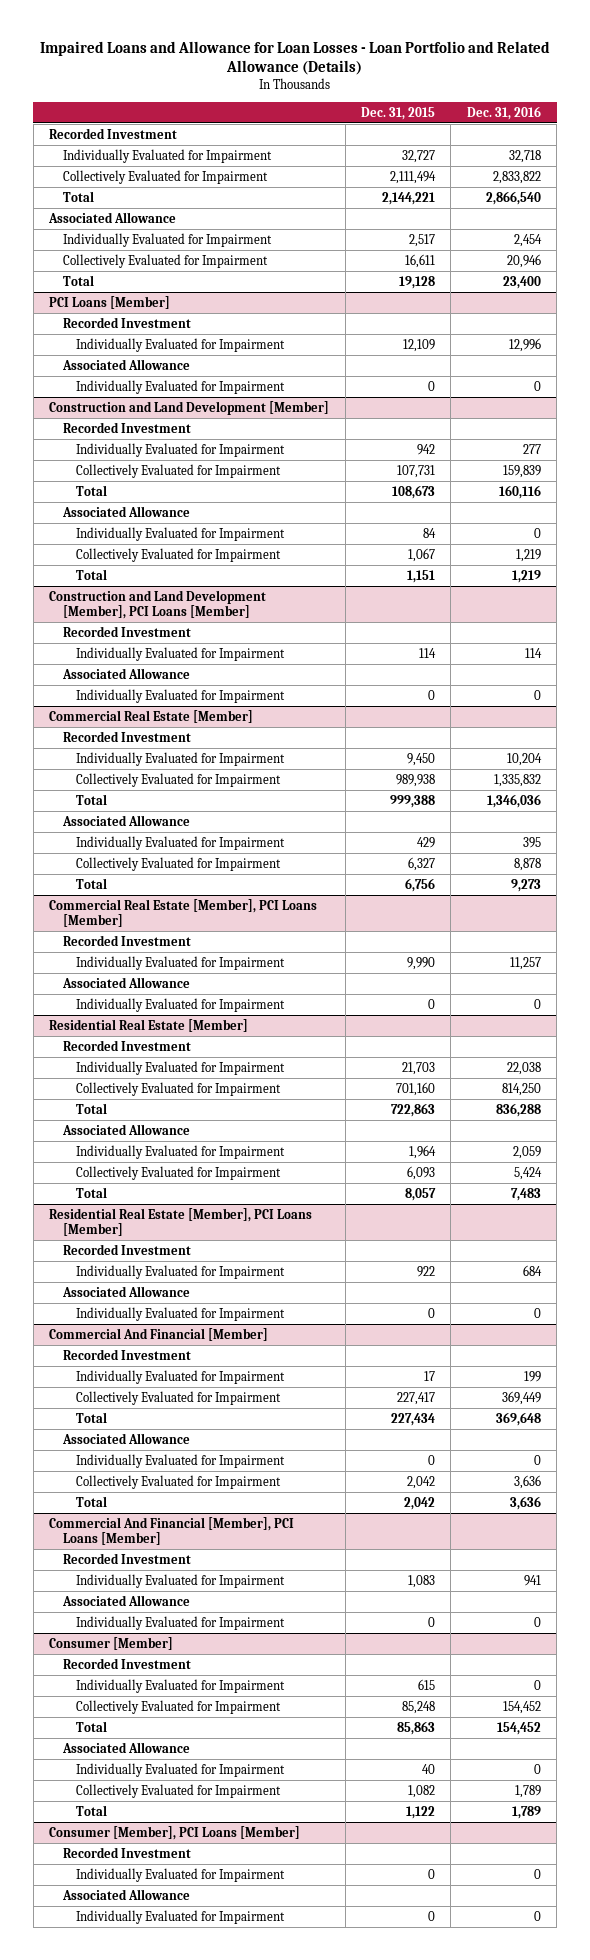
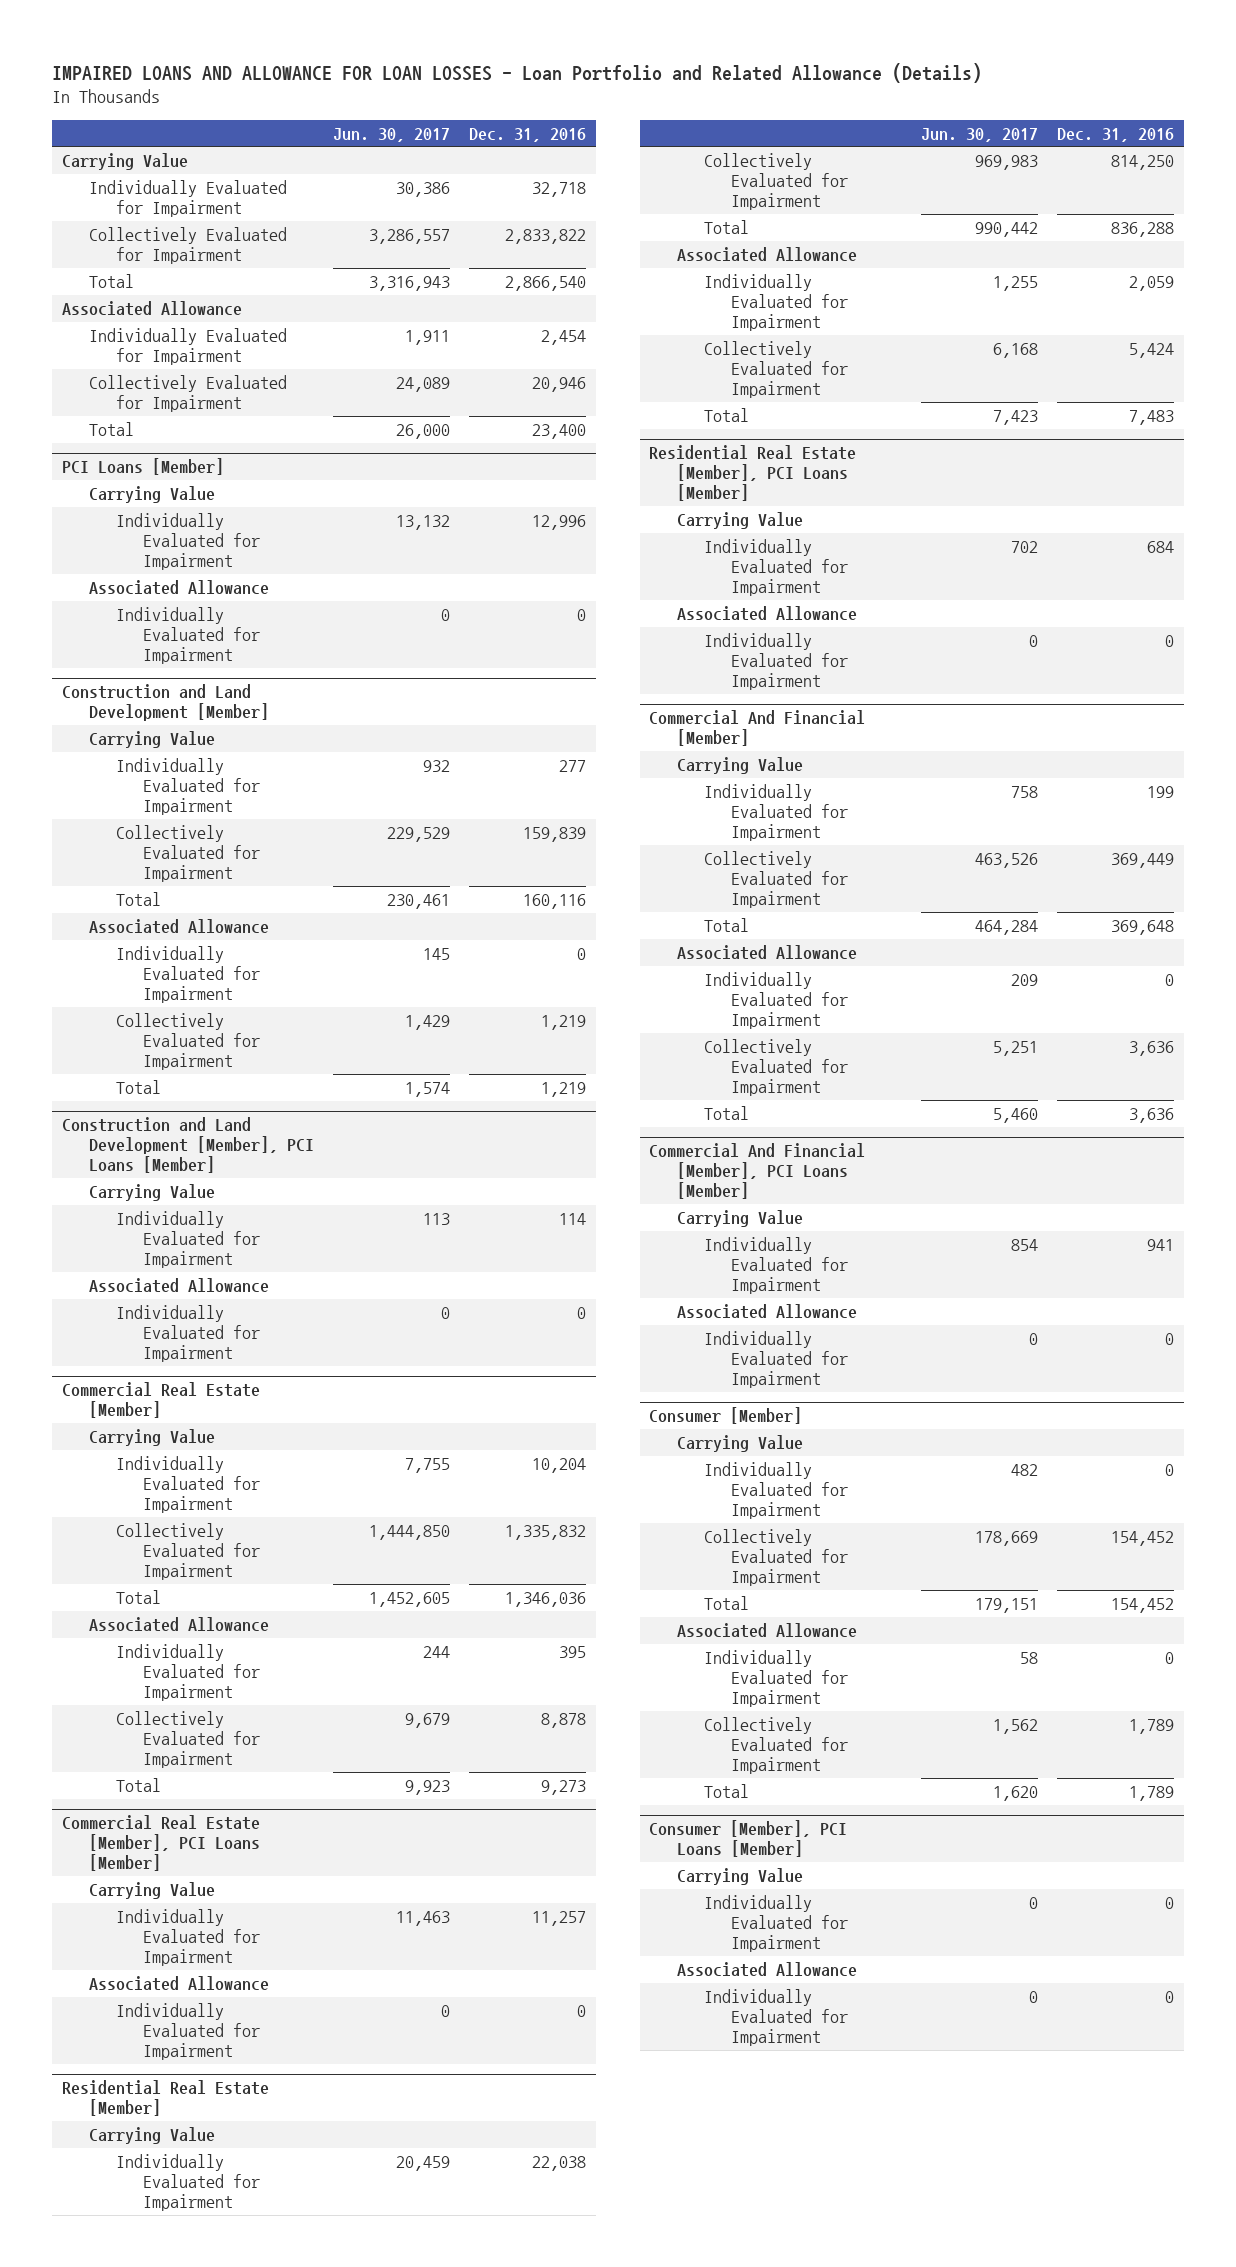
- Impaired Loans and Allowance for Loan Losses - Loan Portfolio and Related Allowance (Details)
+ IMPAIRED LOANS AND ALLOWANCE FOR LOAN LOSSES - Loan Portfolio and Related Allowance (Details)
- | Dec. 31, 2015 | Dec. 31, 2016
+ | Jun. 30, 2017 | Dec. 31, 2016
- Recorded Investment
+ Carrying Value
@ PCI Loans [Member]
- Recorded Investment
+ Carrying Value
@ Construction and Land Development [Member]
- Recorded Investment
+ Carrying Value
@ Construction and Land Development [Member], PCI Loans [Member]
- Recorded Investment
+ Carrying Value
@ Commercial Real Estate [Member]
- Recorded Investment
+ Carrying Value
@ Commercial Real Estate [Member], PCI Loans [Member]
- Recorded Investment
+ Carrying Value
@ Residential Real Estate [Member]
- Recorded Investment
+ Carrying Value
@ Residential Real Estate [Member], PCI Loans [Member]
- Recorded Investment
+ Carrying Value
@ Commercial And Financial [Member]
- Recorded Investment
+ Carrying Value
@ Commercial And Financial [Member], PCI Loans [Member]
- Recorded Investment
+ Carrying Value
@ Consumer [Member]
- Recorded Investment
+ Carrying Value
@ Consumer [Member], PCI Loans [Member]
- Recorded Investment
+ Carrying Value

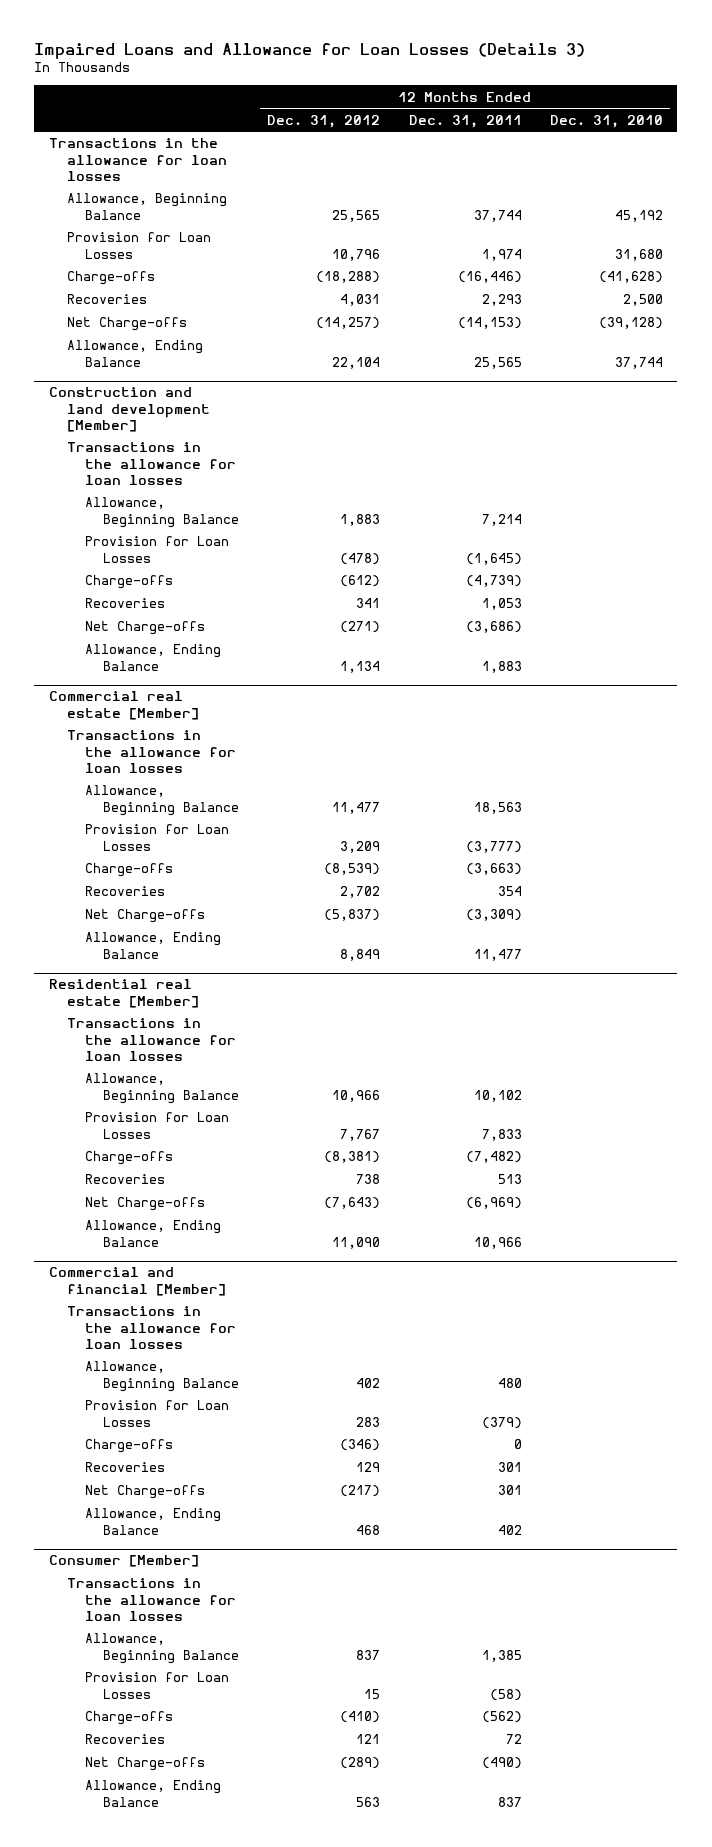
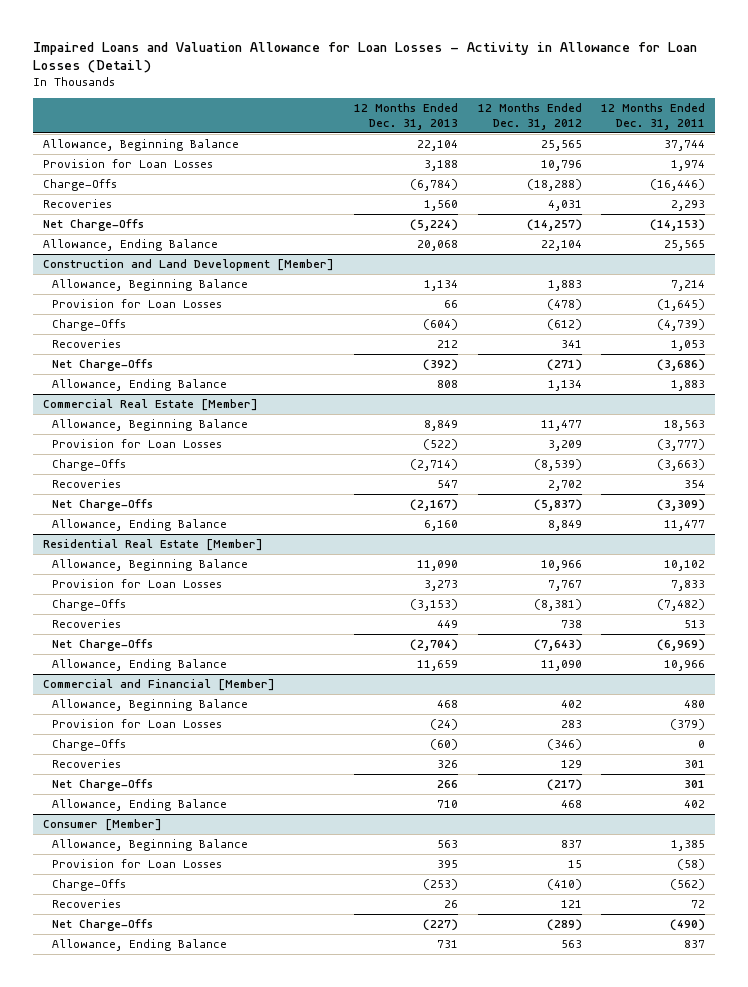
- Impaired Loans and Allowance for Loan Losses (Details 3)
+ Impaired Loans and Valuation Allowance for Loan Losses - Activity in Allowance for Loan Losses (Detail)
- | 12 Months Ended Dec. 31, 2012 | 12 Months Ended Dec. 31, 2011 | 12 Months Ended Dec. 31, 2010
+ | 12 Months Ended Dec. 31, 2013 | 12 Months Ended Dec. 31, 2012 | 12 Months Ended Dec. 31, 2011
- Transactions in the allowance for loan losses
- Charge-offs | (18,288) | (16,446) | (41,628)
+ Charge-Offs | (6,784) | (18,288) | (16,446)
- Net Charge-offs | (14,257) | (14,153) | (39,128)
+ Net Charge-Offs | (5,224) | (14,257) | (14,153)
- Construction and land development [Member]
- Transactions in the allowance for loan losses
+ Construction and Land Development [Member]
- Charge-offs | (612) | (4,739) |
+ Charge-Offs | (604) | (612) | (4,739)
- Net Charge-offs | (271) | (3,686) |
+ Net Charge-Offs | (392) | (271) | (3,686)
- Commercial real estate [Member]
- Transactions in the allowance for loan losses
+ Commercial Real Estate [Member]
- Charge-offs | (8,539) | (3,663) |
+ Charge-Offs | (2,714) | (8,539) | (3,663)
- Net Charge-offs | (5,837) | (3,309) |
+ Net Charge-Offs | (2,167) | (5,837) | (3,309)
- Residential real estate [Member]
- Transactions in the allowance for loan losses
+ Residential Real Estate [Member]
- Charge-offs | (8,381) | (7,482) |
+ Charge-Offs | (3,153) | (8,381) | (7,482)
- Net Charge-offs | (7,643) | (6,969) |
+ Net Charge-Offs | (2,704) | (7,643) | (6,969)
- Commercial and financial [Member]
- Transactions in the allowance for loan losses
+ Commercial and Financial [Member]
- Charge-offs | (346) | 0 |
+ Charge-Offs | (60) | (346) | 0
- Net Charge-offs | (217) | 301 |
+ Net Charge-Offs | 266 | (217) | 301
@ Consumer [Member]
- Transactions in the allowance for loan losses
- Charge-offs | (410) | (562) |
+ Charge-Offs | (253) | (410) | (562)
- Net Charge-offs | (289) | (490) |
+ Net Charge-Offs | (227) | (289) | (490)

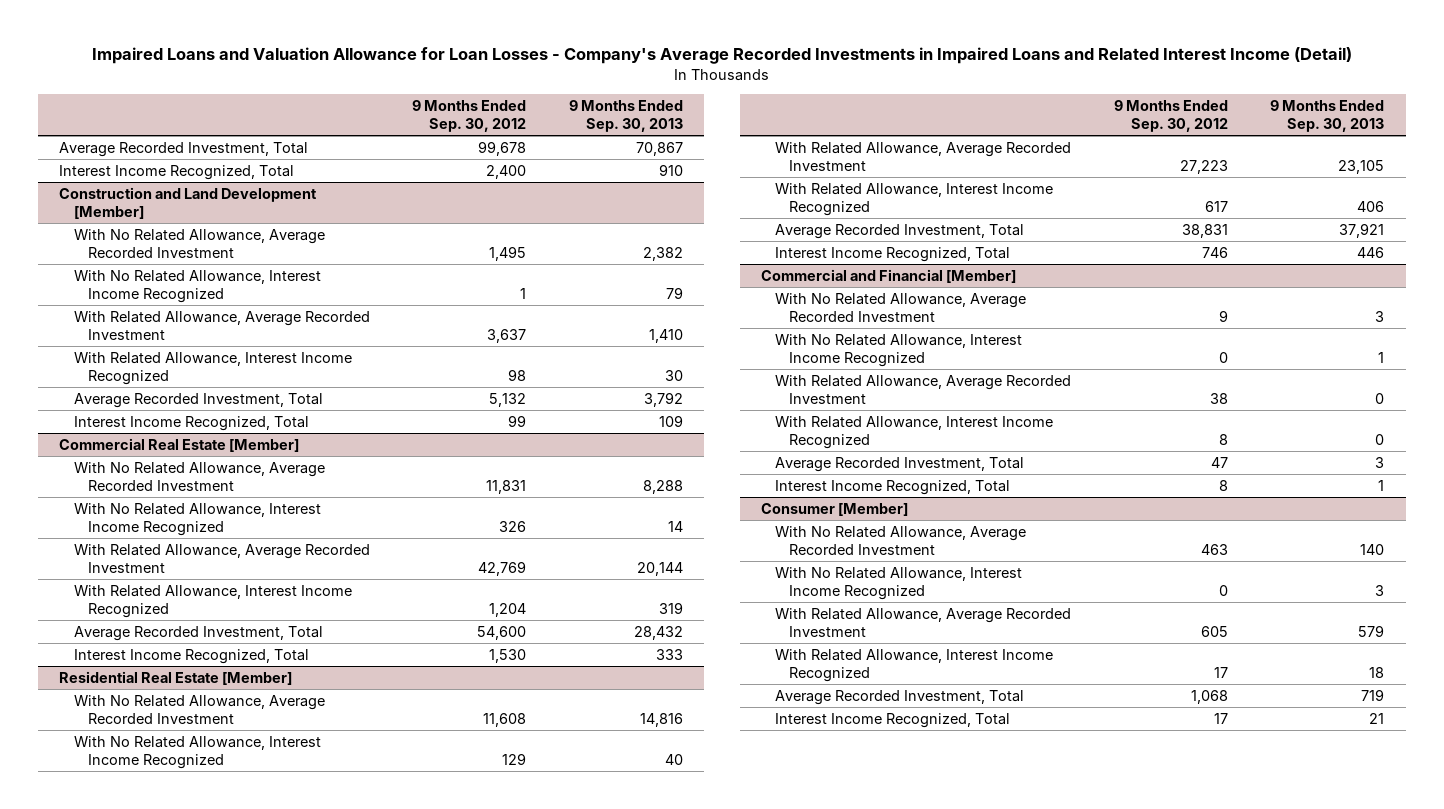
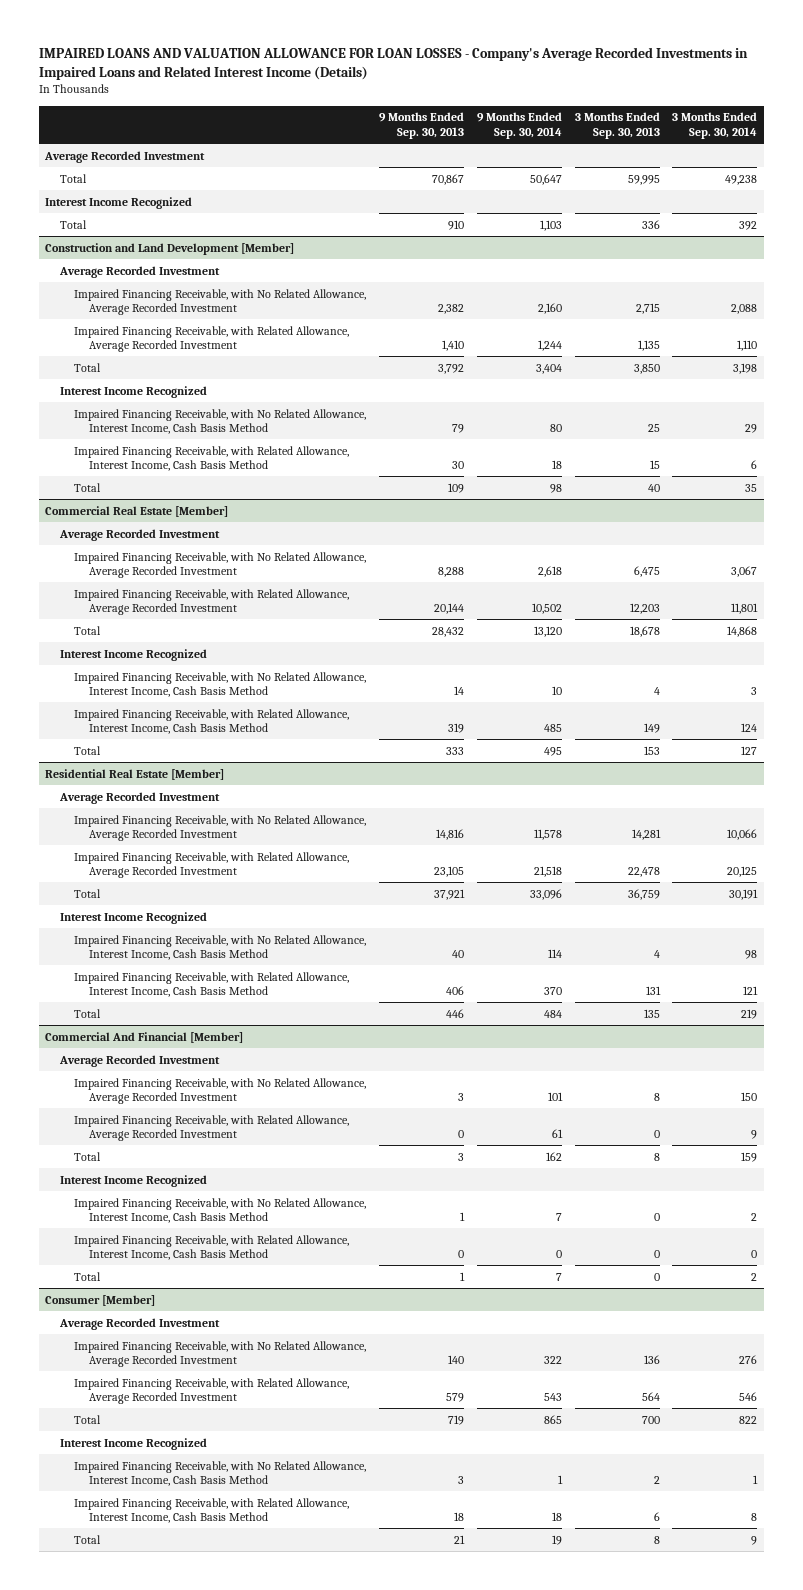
- Impaired Loans and Valuation Allowance for Loan Losses - Company's Average Recorded Investments in Impaired Loans and Related Interest Income (Detail)
+ IMPAIRED LOANS AND VALUATION ALLOWANCE FOR LOAN LOSSES - Company's Average Recorded Investments in Impaired Loans and Related Interest Income (Details)
- | 9 Months Ended Sep. 30, 2012 | 9 Months Ended Sep. 30, 2013
+ | 9 Months Ended Sep. 30, 2013 | 9 Months Ended Sep. 30, 2014 | 3 Months Ended Sep. 30, 2013 | 3 Months Ended Sep. 30, 2014
- Average Recorded Investment, Total | 99,678 | 70,867
- Interest Income Recognized, Total | 2,400 | 910
+ Average Recorded Investment
+ Total | 70,867 | 50,647 | 59,995 | 49,238
+ Interest Income Recognized
+ Total | 910 | 1,103 | 336 | 392
@ Construction and Land Development [Member]
- With No Related Allowance, Average Recorded Investment | 1,495 | 2,382
- With No Related Allowance, Interest Income Recognized | 1 | 79
- With Related Allowance, Average Recorded Investment | 3,637 | 1,410
- With Related Allowance, Interest Income Recognized | 98 | 30
- Average Recorded Investment, Total | 5,132 | 3,792
- Interest Income Recognized, Total | 99 | 109
+ Average Recorded Investment
+ Impaired Financing Receivable, with No Related Allowance, Average Recorded Investment | 2,382 | 2,160 | 2,715 | 2,088
+ Impaired Financing Receivable, with Related Allowance, Average Recorded Investment | 1,410 | 1,244 | 1,135 | 1,110
+ Total | 3,792 | 3,404 | 3,850 | 3,198
+ Interest Income Recognized
+ Impaired Financing Receivable, with No Related Allowance, Interest Income, Cash Basis Method | 79 | 80 | 25 | 29
+ Impaired Financing Receivable, with Related Allowance, Interest Income, Cash Basis Method | 30 | 18 | 15 | 6
+ Total | 109 | 98 | 40 | 35
@ Commercial Real Estate [Member]
- With No Related Allowance, Average Recorded Investment | 11,831 | 8,288
- With No Related Allowance, Interest Income Recognized | 326 | 14
- With Related Allowance, Average Recorded Investment | 42,769 | 20,144
- With Related Allowance, Interest Income Recognized | 1,204 | 319
- Average Recorded Investment, Total | 54,600 | 28,432
- Interest Income Recognized, Total | 1,530 | 333
+ Average Recorded Investment
+ Impaired Financing Receivable, with No Related Allowance, Average Recorded Investment | 8,288 | 2,618 | 6,475 | 3,067
+ Impaired Financing Receivable, with Related Allowance, Average Recorded Investment | 20,144 | 10,502 | 12,203 | 11,801
+ Total | 28,432 | 13,120 | 18,678 | 14,868
+ Interest Income Recognized
+ Impaired Financing Receivable, with No Related Allowance, Interest Income, Cash Basis Method | 14 | 10 | 4 | 3
+ Impaired Financing Receivable, with Related Allowance, Interest Income, Cash Basis Method | 319 | 485 | 149 | 124
+ Total | 333 | 495 | 153 | 127
@ Residential Real Estate [Member]
- With No Related Allowance, Average Recorded Investment | 11,608 | 14,816
- With No Related Allowance, Interest Income Recognized | 129 | 40
- With Related Allowance, Average Recorded Investment | 27,223 | 23,105
- With Related Allowance, Interest Income Recognized | 617 | 406
- Average Recorded Investment, Total | 38,831 | 37,921
- Interest Income Recognized, Total | 746 | 446
- Commercial and Financial [Member]
- With No Related Allowance, Average Recorded Investment | 9 | 3
- With No Related Allowance, Interest Income Recognized | 0 | 1
- With Related Allowance, Average Recorded Investment | 38 | 0
- With Related Allowance, Interest Income Recognized | 8 | 0
- Average Recorded Investment, Total | 47 | 3
- Interest Income Recognized, Total | 8 | 1
@ Residential Real Estate [Member]
+ Average Recorded Investment
+ Impaired Financing Receivable, with No Related Allowance, Average Recorded Investment | 14,816 | 11,578 | 14,281 | 10,066
+ Impaired Financing Receivable, with Related Allowance, Average Recorded Investment | 23,105 | 21,518 | 22,478 | 20,125
+ Total | 37,921 | 33,096 | 36,759 | 30,191
+ Interest Income Recognized
+ Impaired Financing Receivable, with No Related Allowance, Interest Income, Cash Basis Method | 40 | 114 | 4 | 98
+ Impaired Financing Receivable, with Related Allowance, Interest Income, Cash Basis Method | 406 | 370 | 131 | 121
+ Total | 446 | 484 | 135 | 219
+ Commercial And Financial [Member]
+ Average Recorded Investment
+ Impaired Financing Receivable, with No Related Allowance, Average Recorded Investment | 3 | 101 | 8 | 150
+ Impaired Financing Receivable, with Related Allowance, Average Recorded Investment | 0 | 61 | 0 | 9
+ Total | 3 | 162 | 8 | 159
+ Interest Income Recognized
+ Impaired Financing Receivable, with No Related Allowance, Interest Income, Cash Basis Method | 1 | 7 | 0 | 2
+ Impaired Financing Receivable, with Related Allowance, Interest Income, Cash Basis Method | 0 | 0 | 0 | 0
+ Total | 1 | 7 | 0 | 2
@ Consumer [Member]
- With No Related Allowance, Average Recorded Investment | 463 | 140
- With No Related Allowance, Interest Income Recognized | 0 | 3
- With Related Allowance, Average Recorded Investment | 605 | 579
- With Related Allowance, Interest Income Recognized | 17 | 18
- Average Recorded Investment, Total | 1,068 | 719
- Interest Income Recognized, Total | 17 | 21
+ Average Recorded Investment
+ Impaired Financing Receivable, with No Related Allowance, Average Recorded Investment | 140 | 322 | 136 | 276
+ Impaired Financing Receivable, with Related Allowance, Average Recorded Investment | 579 | 543 | 564 | 546
+ Total | 719 | 865 | 700 | 822
+ Interest Income Recognized
+ Impaired Financing Receivable, with No Related Allowance, Interest Income, Cash Basis Method | 3 | 1 | 2 | 1
+ Impaired Financing Receivable, with Related Allowance, Interest Income, Cash Basis Method | 18 | 18 | 6 | 8
+ Total | 21 | 19 | 8 | 9

